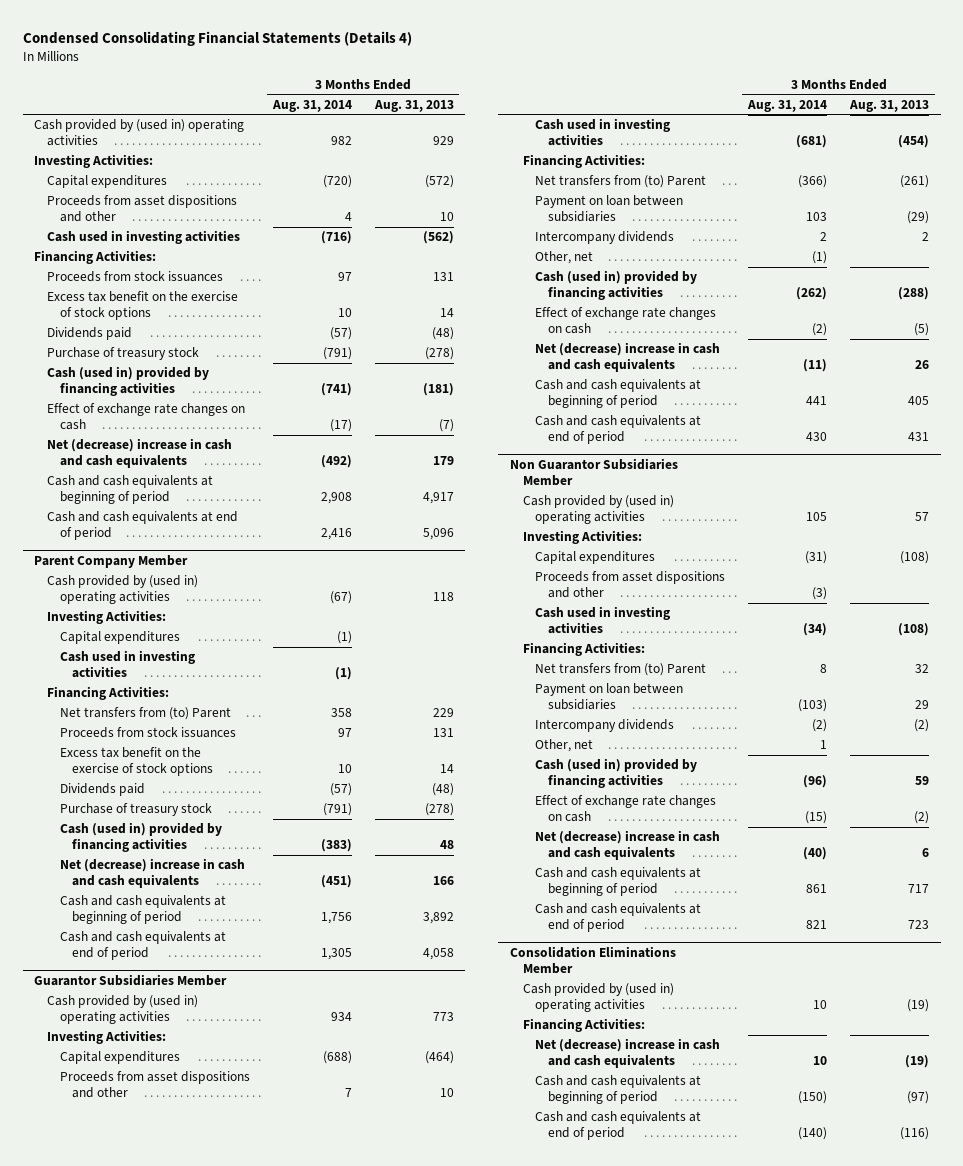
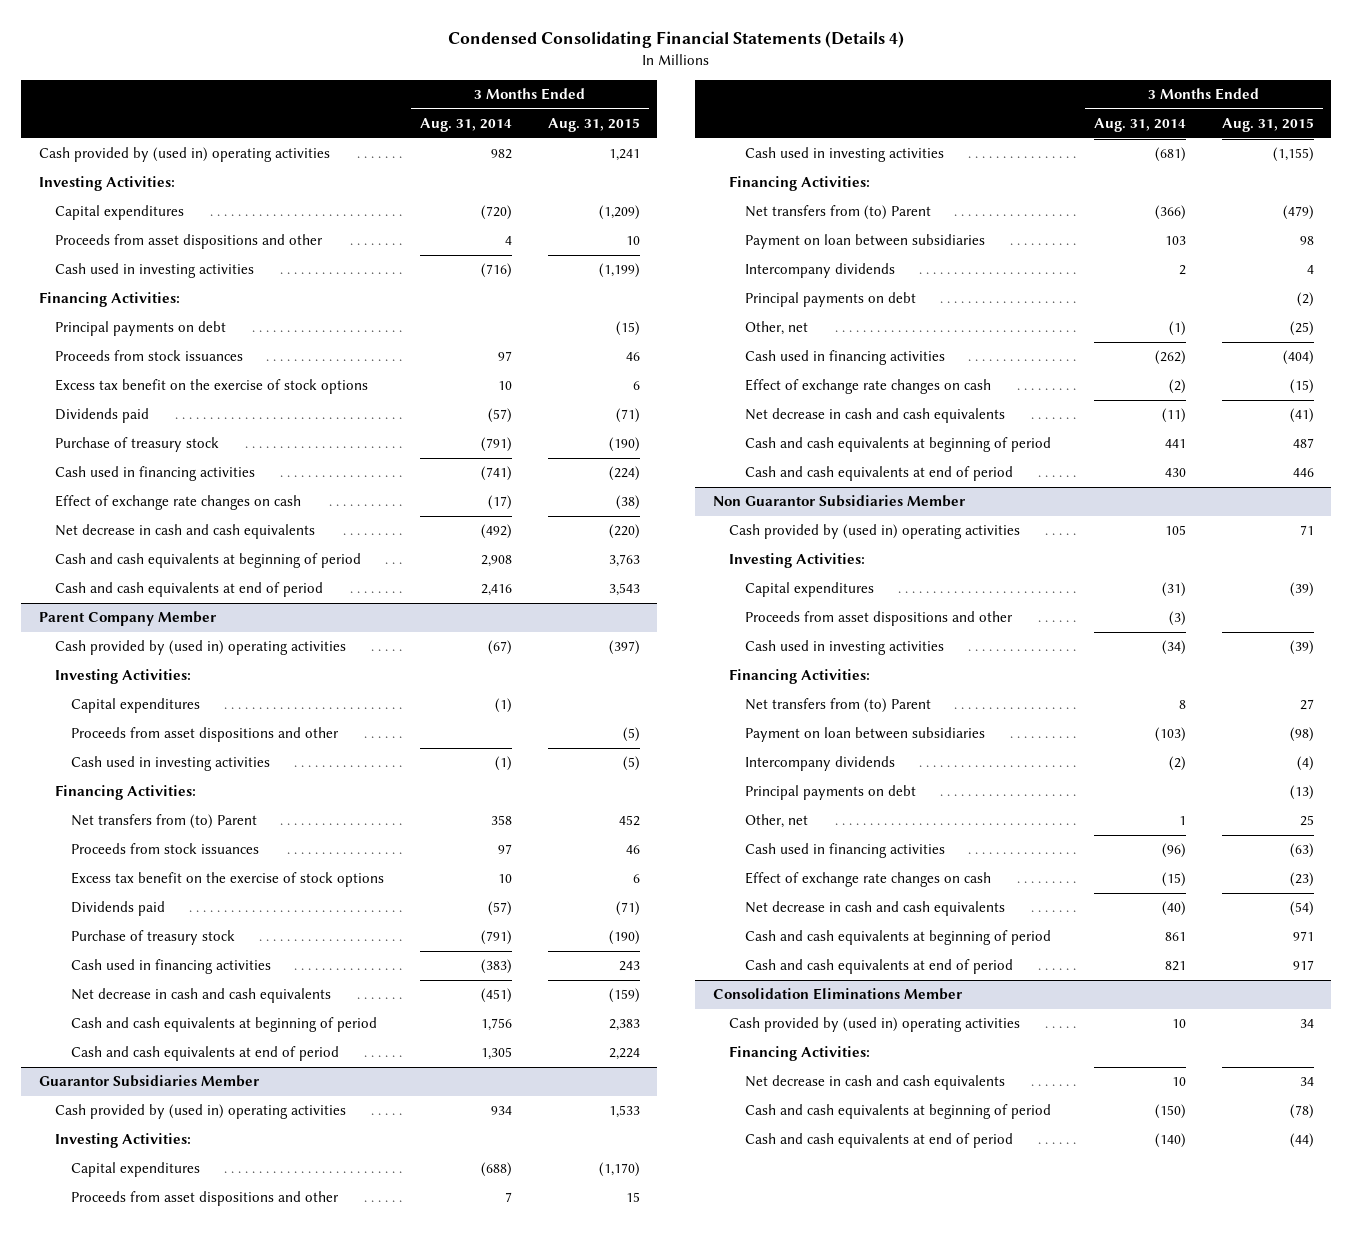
- | 3 Months Ended Aug. 31, 2014 | 3 Months Ended Aug. 31, 2013
+ | 3 Months Ended Aug. 31, 2014 | 3 Months Ended Aug. 31, 2015
+ Principal payments on debt | | (15)
- Cash (used in) provided by financing activities | (741) | (181)
+ Cash used in financing activities | (741) | (224)
- Net (decrease) increase in cash and cash equivalents | (492) | 179
+ Net decrease in cash and cash equivalents | (492) | (220)
@ Parent Company Member
+ Proceeds from asset dispositions and other | | (5)
- Cash (used in) provided by financing activities | (383) | 48
- Net (decrease) increase in cash and cash equivalents | (451) | 166
+ Cash used in financing activities | (383) | 243
+ Net decrease in cash and cash equivalents | (451) | (159)
@ Guarantor Subsidiaries Member
+ Principal payments on debt | | (2)
- Cash (used in) provided by financing activities | (262) | (288)
+ Cash used in financing activities | (262) | (404)
- Net (decrease) increase in cash and cash equivalents | (11) | 26
+ Net decrease in cash and cash equivalents | (11) | (41)
@ Non Guarantor Subsidiaries Member
+ Principal payments on debt | | (13)
- Cash (used in) provided by financing activities | (96) | 59
+ Cash used in financing activities | (96) | (63)
- Net (decrease) increase in cash and cash equivalents | (40) | 6
+ Net decrease in cash and cash equivalents | (40) | (54)
@ Consolidation Eliminations Member
- Net (decrease) increase in cash and cash equivalents | 10 | (19)
+ Net decrease in cash and cash equivalents | 10 | 34

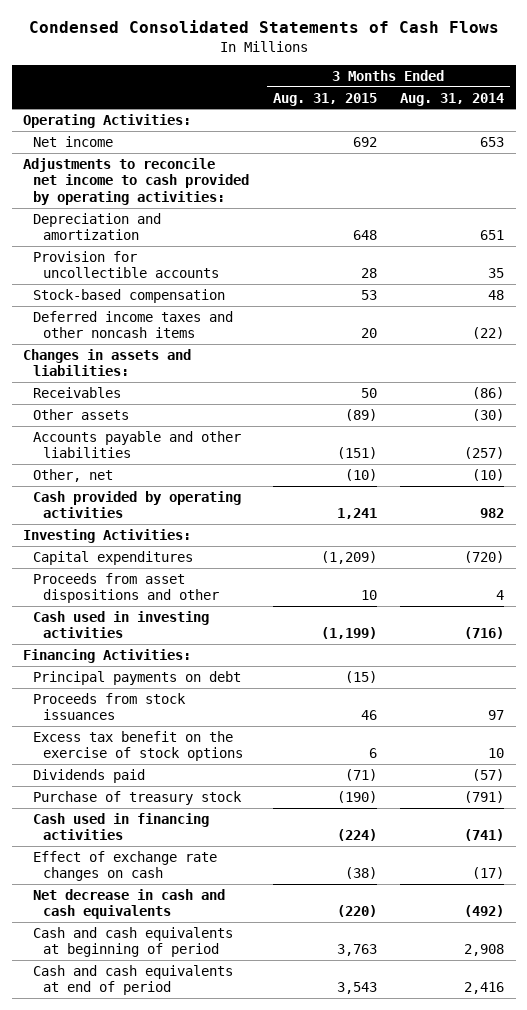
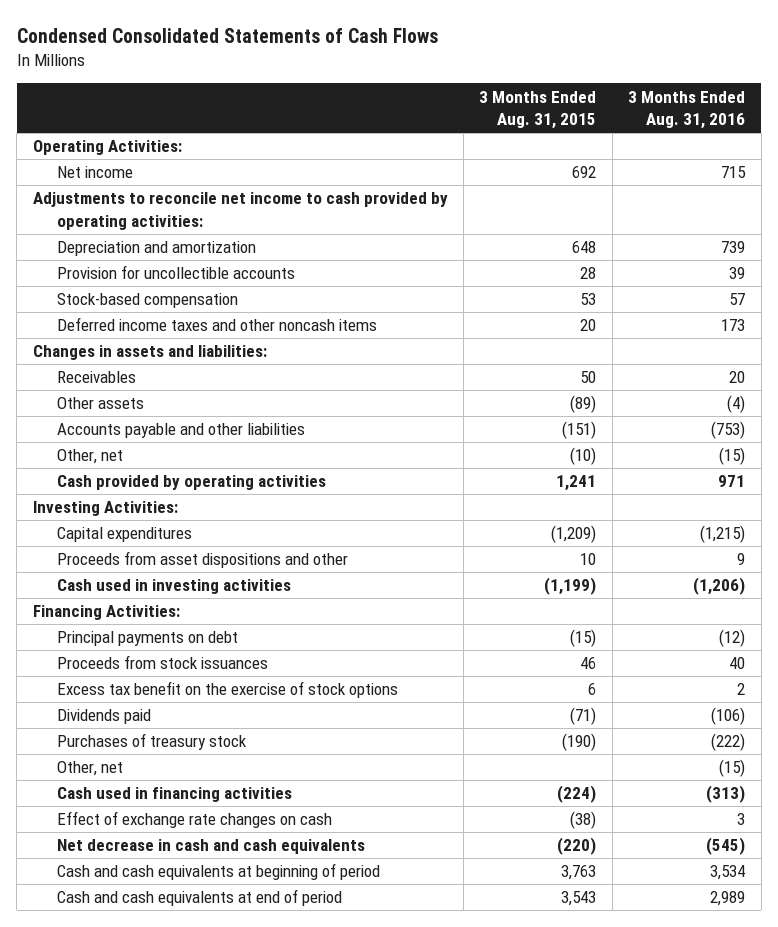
- | 3 Months Ended Aug. 31, 2015 | 3 Months Ended Aug. 31, 2014
+ | 3 Months Ended Aug. 31, 2015 | 3 Months Ended Aug. 31, 2016
- Purchase of treasury stock | (190) | (791)
+ Purchases of treasury stock | (190) | (222)
+ Other, net | | (15)

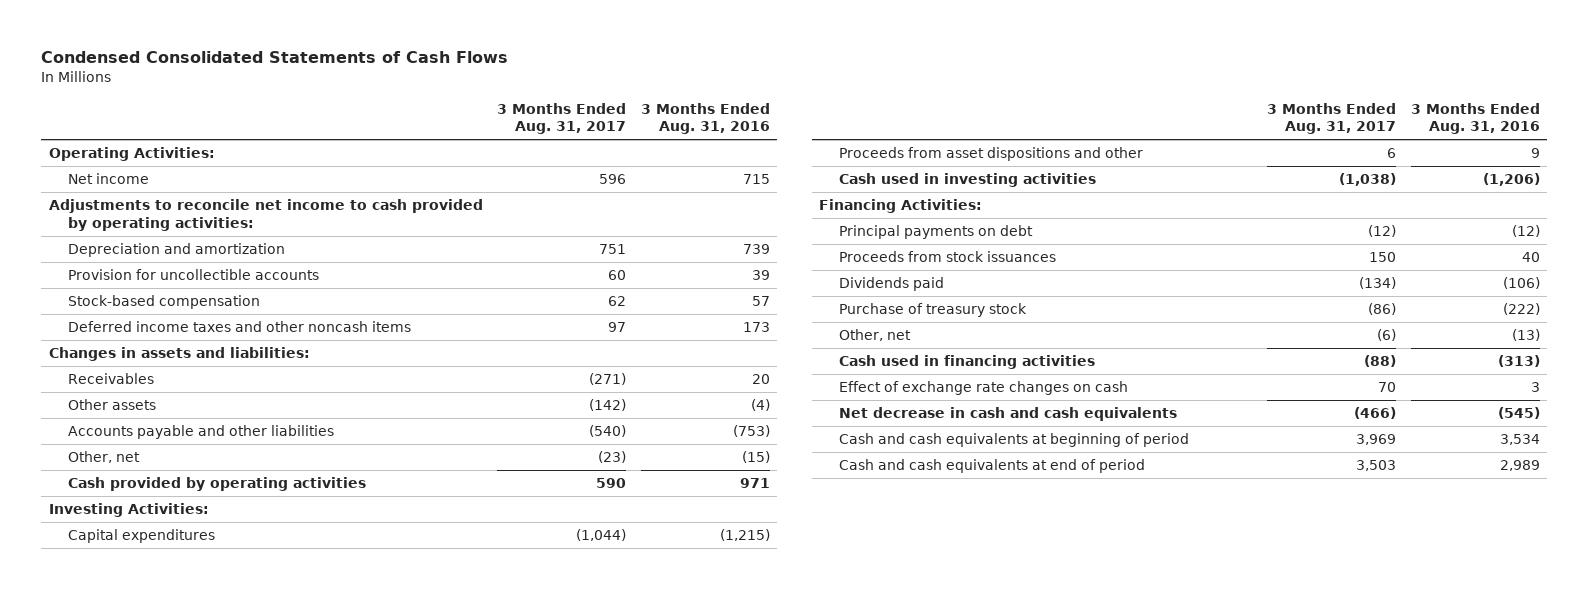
- | 3 Months Ended Aug. 31, 2015 | 3 Months Ended Aug. 31, 2016
+ | 3 Months Ended Aug. 31, 2017 | 3 Months Ended Aug. 31, 2016
- Excess tax benefit on the exercise of stock options | 6 | 2
- Purchases of treasury stock | (190) | (222)
- Other, net | | (15)
+ Purchase of treasury stock | (86) | (222)
+ Other, net | (6) | (13)

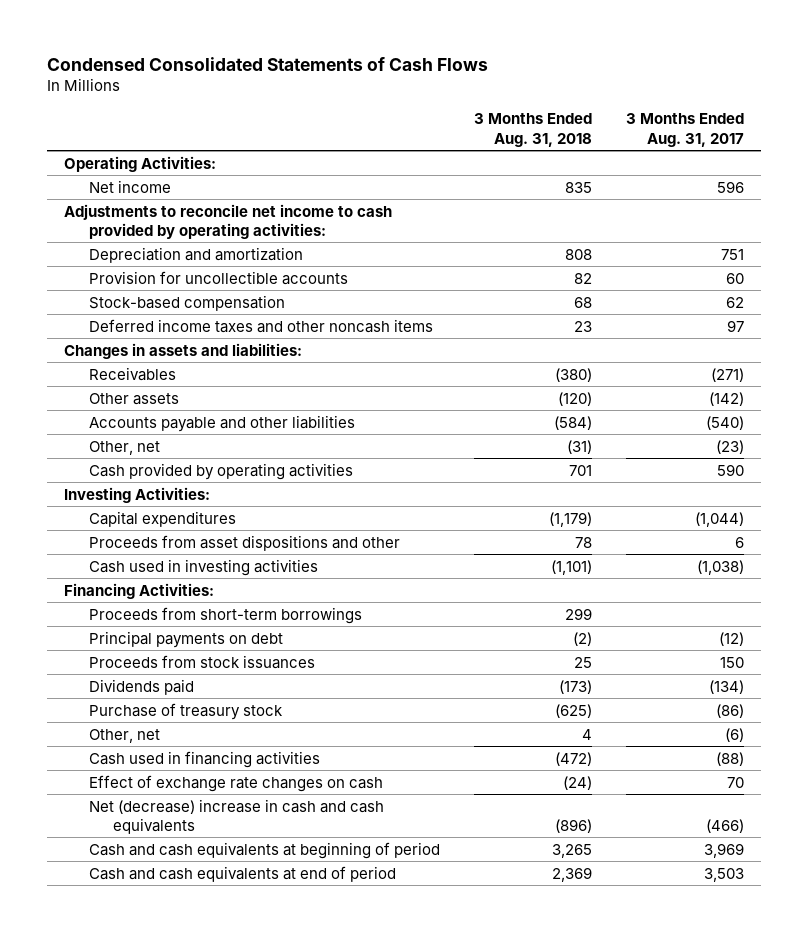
- | 3 Months Ended Aug. 31, 2017 | 3 Months Ended Aug. 31, 2016
+ | 3 Months Ended Aug. 31, 2018 | 3 Months Ended Aug. 31, 2017
+ Proceeds from short-term borrowings | 299 |
- Net decrease in cash and cash equivalents | (466) | (545)
+ Net (decrease) increase in cash and cash equivalents | (896) | (466)

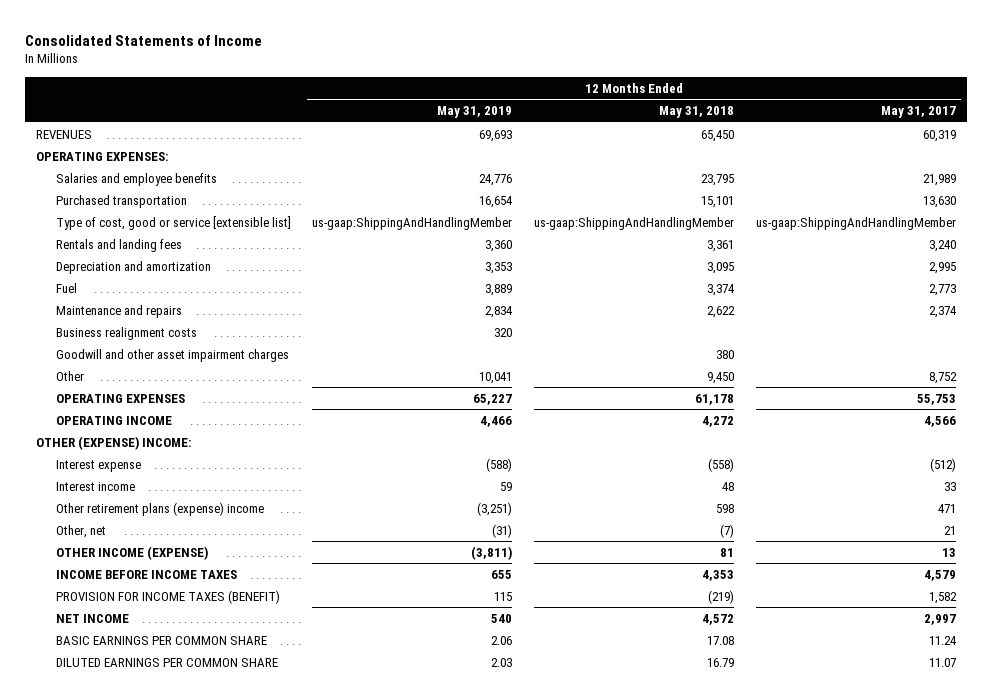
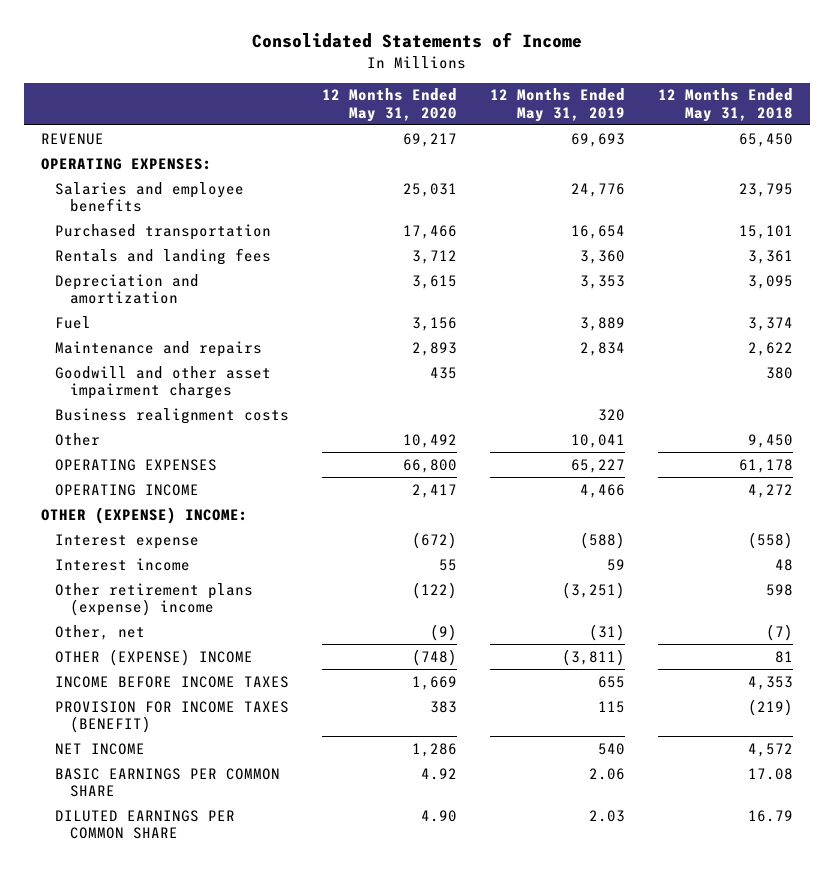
- | 12 Months Ended May 31, 2019 | 12 Months Ended May 31, 2018 | 12 Months Ended May 31, 2017
+ | 12 Months Ended May 31, 2020 | 12 Months Ended May 31, 2019 | 12 Months Ended May 31, 2018
- REVENUES | 69,693 | 65,450 | 60,319
+ REVENUE | 69,217 | 69,693 | 65,450
- Type of cost, good or service [extensible list] | us-gaap:ShippingAndHandlingMember | us-gaap:ShippingAndHandlingMember | us-gaap:ShippingAndHandlingMember
moved down: Business realignment costs | | 320 |
- OTHER INCOME (EXPENSE) | (3,811) | 81 | 13
+ OTHER (EXPENSE) INCOME | (748) | (3,811) | 81

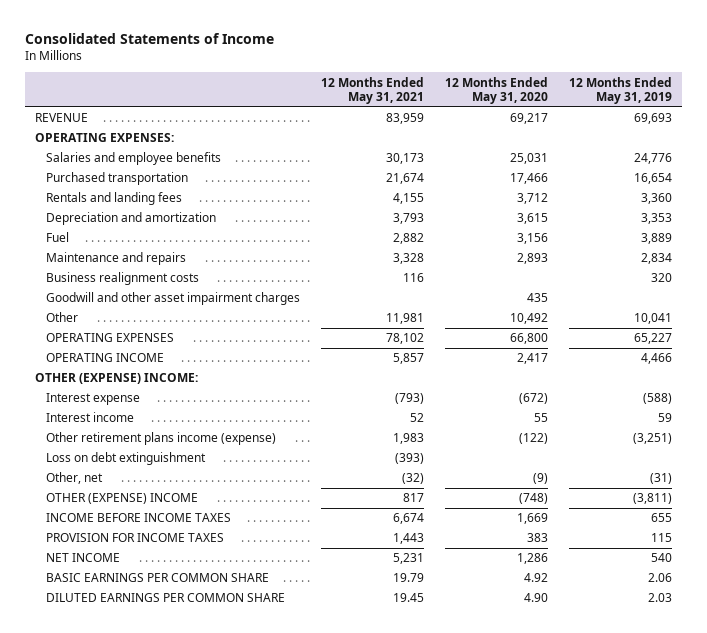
- | 12 Months Ended May 31, 2020 | 12 Months Ended May 31, 2019 | 12 Months Ended May 31, 2018
+ | 12 Months Ended May 31, 2021 | 12 Months Ended May 31, 2020 | 12 Months Ended May 31, 2019
moved down: Goodwill and other asset impairment charges | | 435 |
- Other retirement plans (expense) income | (122) | (3,251) | 598
+ Other retirement plans income (expense) | 1,983 | (122) | (3,251)
+ Loss on debt extinguishment | (393) | |
- PROVISION FOR INCOME TAXES (BENEFIT) | 383 | 115 | (219)
+ PROVISION FOR INCOME TAXES | 1,443 | 383 | 115

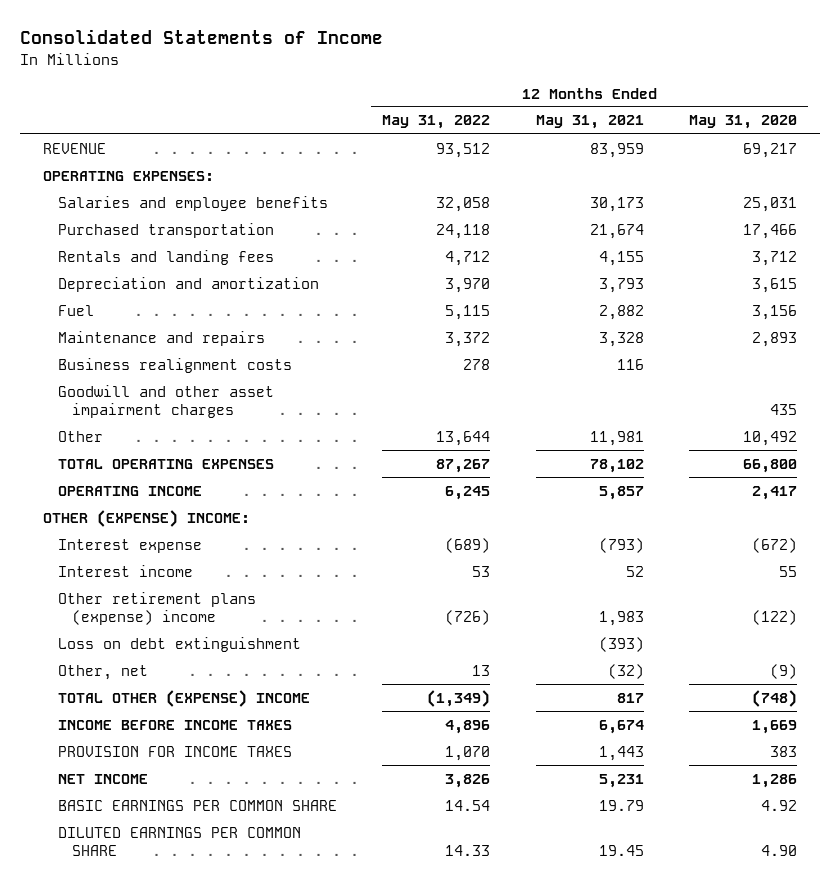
- | 12 Months Ended May 31, 2021 | 12 Months Ended May 31, 2020 | 12 Months Ended May 31, 2019
+ | 12 Months Ended May 31, 2022 | 12 Months Ended May 31, 2021 | 12 Months Ended May 31, 2020
- OPERATING EXPENSES | 78,102 | 66,800 | 65,227
+ TOTAL OPERATING EXPENSES | 87,267 | 78,102 | 66,800
- Other retirement plans income (expense) | 1,983 | (122) | (3,251)
+ Other retirement plans (expense) income | (726) | 1,983 | (122)
- OTHER (EXPENSE) INCOME | 817 | (748) | (3,811)
+ TOTAL OTHER (EXPENSE) INCOME | (1,349) | 817 | (748)

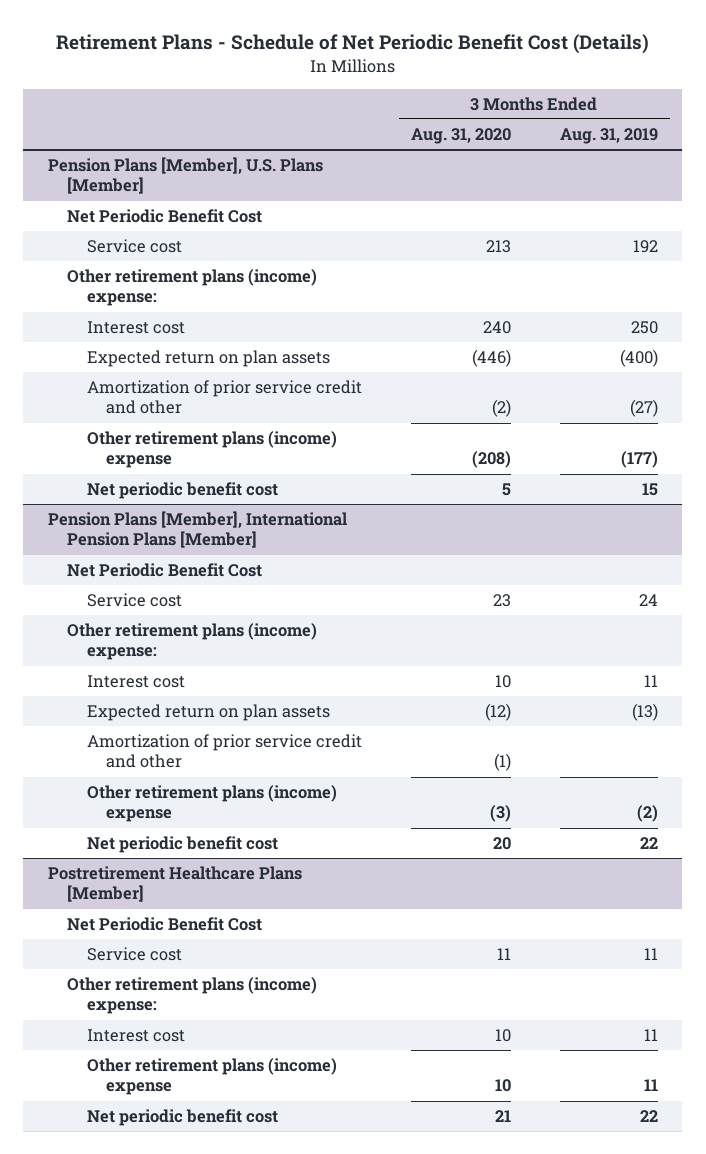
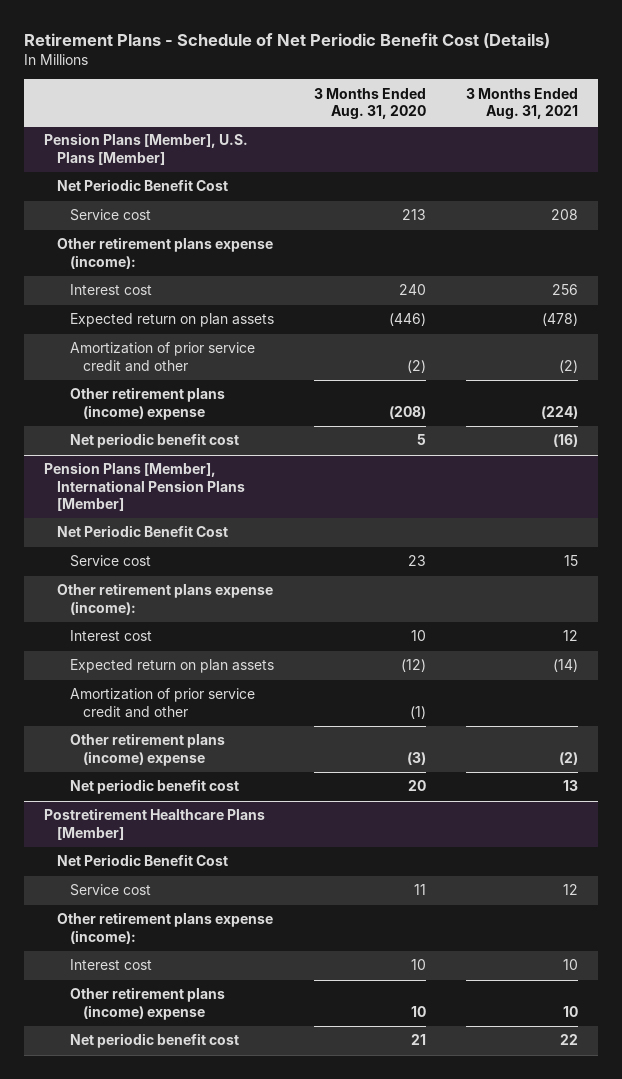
- | 3 Months Ended Aug. 31, 2020 | 3 Months Ended Aug. 31, 2019
+ | 3 Months Ended Aug. 31, 2020 | 3 Months Ended Aug. 31, 2021
@ Pension Plans [Member], U.S. Plans [Member]
- Other retirement plans (income) expense:
+ Other retirement plans expense (income):
@ Pension Plans [Member], International Pension Plans [Member]
- Other retirement plans (income) expense:
+ Other retirement plans expense (income):
@ Postretirement Healthcare Plans [Member]
- Other retirement plans (income) expense:
+ Other retirement plans expense (income):

